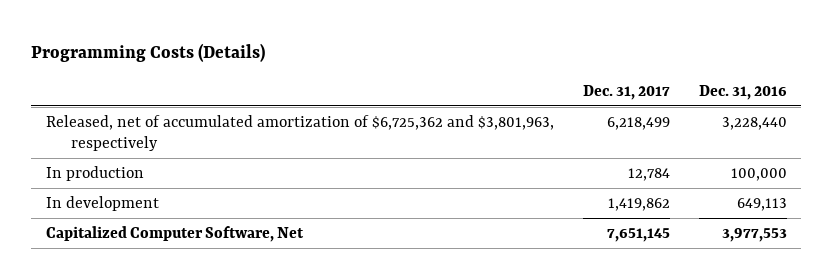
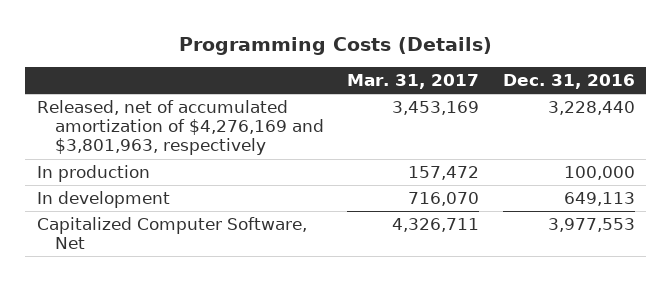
- | Dec. 31, 2017 | Dec. 31, 2016
+ | Mar. 31, 2017 | Dec. 31, 2016
- Released, net of accumulated amortization of $6,725,362 and $3,801,963, respectively | 6,218,499 | 3,228,440
+ Released, net of accumulated amortization of $4,276,169 and $3,801,963, respectively | 3,453,169 | 3,228,440

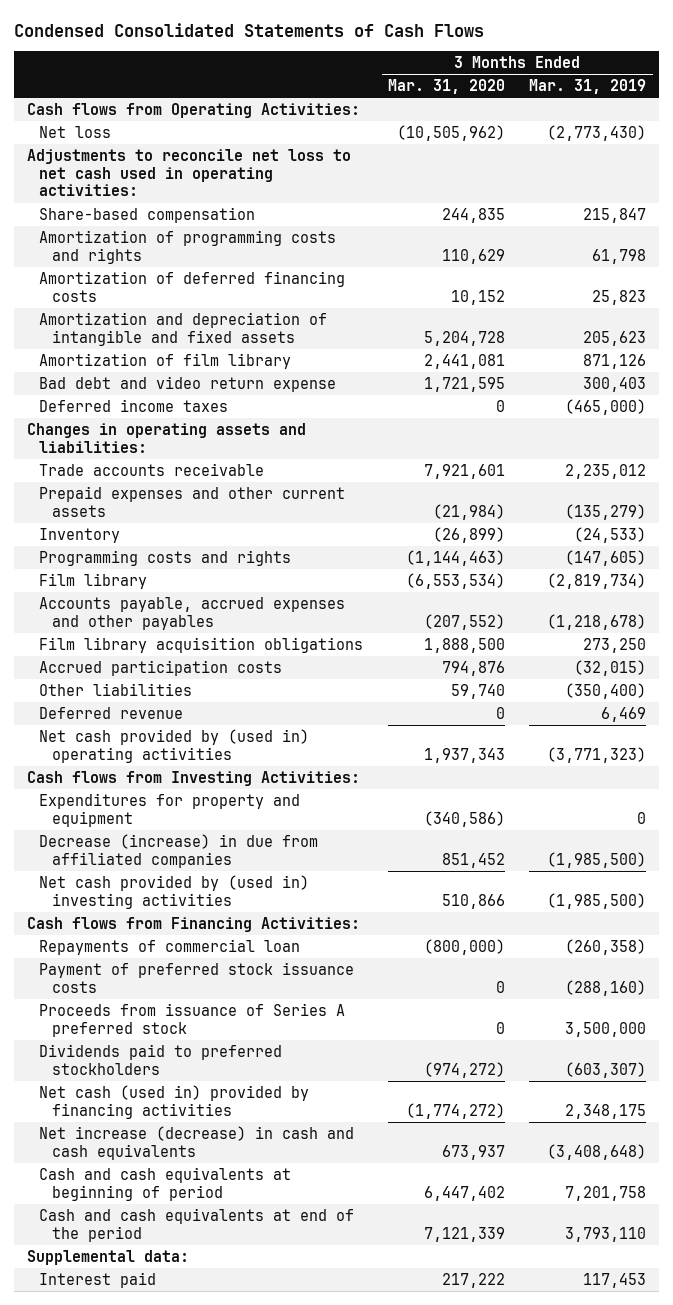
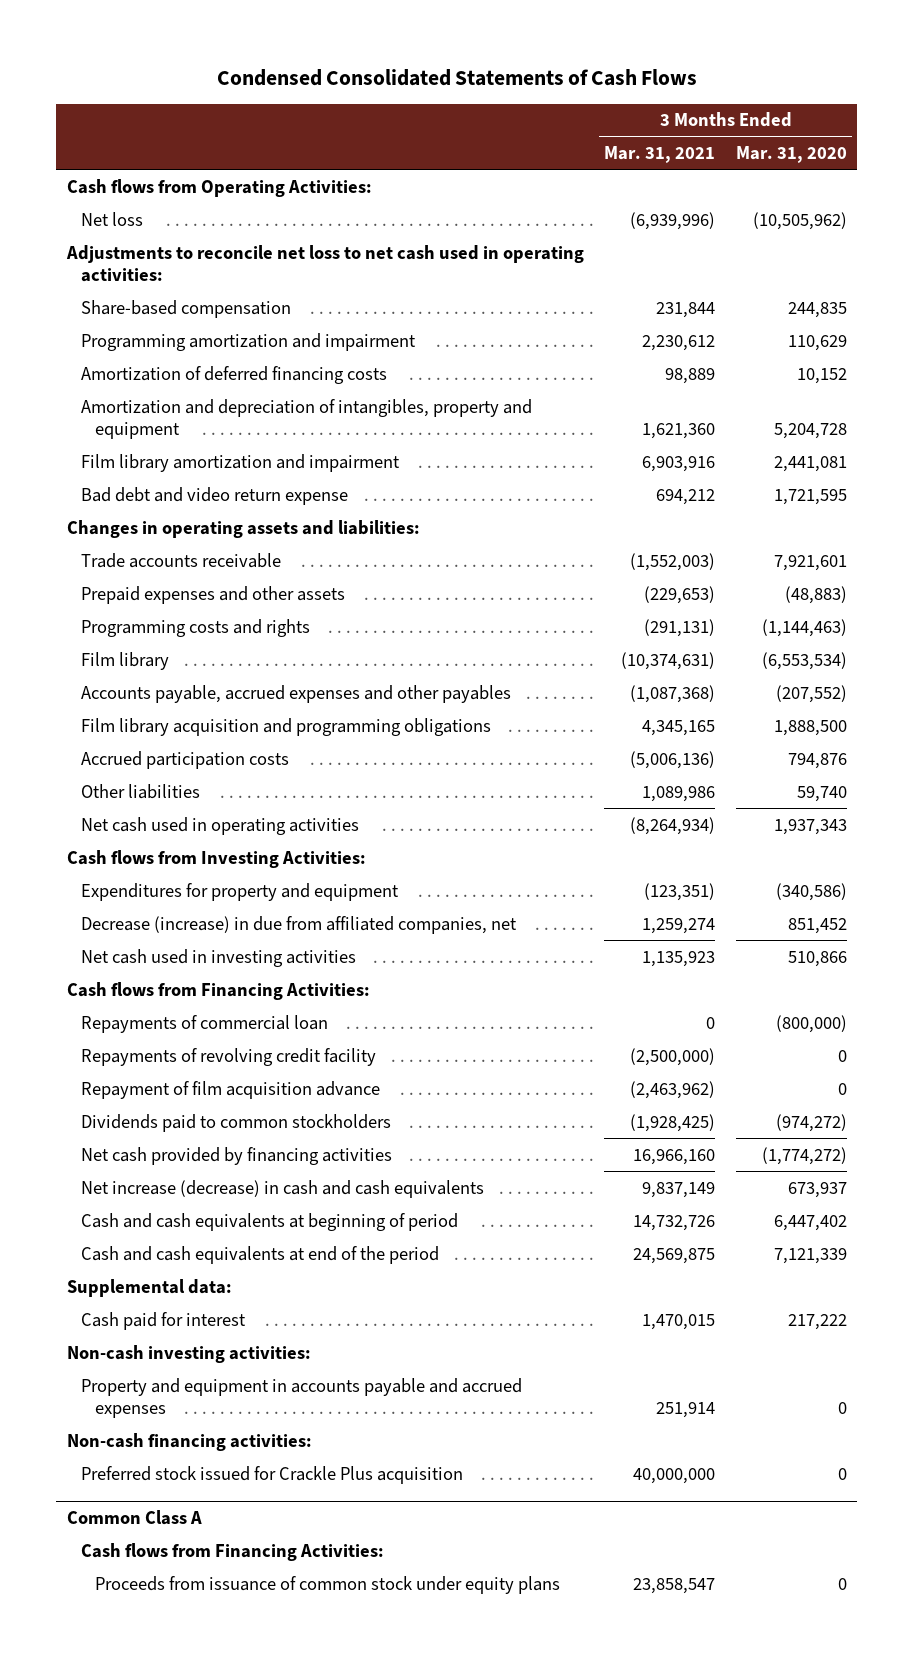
- | 3 Months Ended Mar. 31, 2020 | 3 Months Ended Mar. 31, 2019
+ | 3 Months Ended Mar. 31, 2021 | 3 Months Ended Mar. 31, 2020
- Amortization of programming costs and rights | 110,629 | 61,798
+ Programming amortization and impairment | 2,230,612 | 110,629
- Amortization and depreciation of intangible and fixed assets | 5,204,728 | 205,623
- Amortization of film library | 2,441,081 | 871,126
+ Amortization and depreciation of intangibles, property and equipment | 1,621,360 | 5,204,728
+ Film library amortization and impairment | 6,903,916 | 2,441,081
- Deferred income taxes | 0 | (465,000)
- Prepaid expenses and other current assets | (21,984) | (135,279)
- Inventory | (26,899) | (24,533)
+ Prepaid expenses and other assets | (229,653) | (48,883)
- Film library acquisition obligations | 1,888,500 | 273,250
+ Film library acquisition and programming obligations | 4,345,165 | 1,888,500
- Deferred revenue | 0 | 6,469
- Net cash provided by (used in) operating activities | 1,937,343 | (3,771,323)
+ Net cash used in operating activities | (8,264,934) | 1,937,343
- Decrease (increase) in due from affiliated companies | 851,452 | (1,985,500)
- Net cash provided by (used in) investing activities | 510,866 | (1,985,500)
+ Decrease (increase) in due from affiliated companies, net | 1,259,274 | 851,452
+ Net cash used in investing activities | 1,135,923 | 510,866
- Payment of preferred stock issuance costs | 0 | (288,160)
- Proceeds from issuance of Series A preferred stock | 0 | 3,500,000
- Dividends paid to preferred stockholders | (974,272) | (603,307)
- Net cash (used in) provided by financing activities | (1,774,272) | 2,348,175
+ Repayments of revolving credit facility | (2,500,000) | 0
+ Repayment of film acquisition advance | (2,463,962) | 0
+ Dividends paid to common stockholders | (1,928,425) | (974,272)
+ Net cash provided by financing activities | 16,966,160 | (1,774,272)
- Interest paid | 217,222 | 117,453
+ Cash paid for interest | 1,470,015 | 217,222
+ Non-cash investing activities:
+ Property and equipment in accounts payable and accrued expenses | 251,914 | 0
+ Non-cash financing activities:
+ Preferred stock issued for Crackle Plus acquisition | 40,000,000 | 0
+ Common Class A
+ Cash flows from Financing Activities:
+ Proceeds from issuance of common stock under equity plans | 23,858,547 | 0

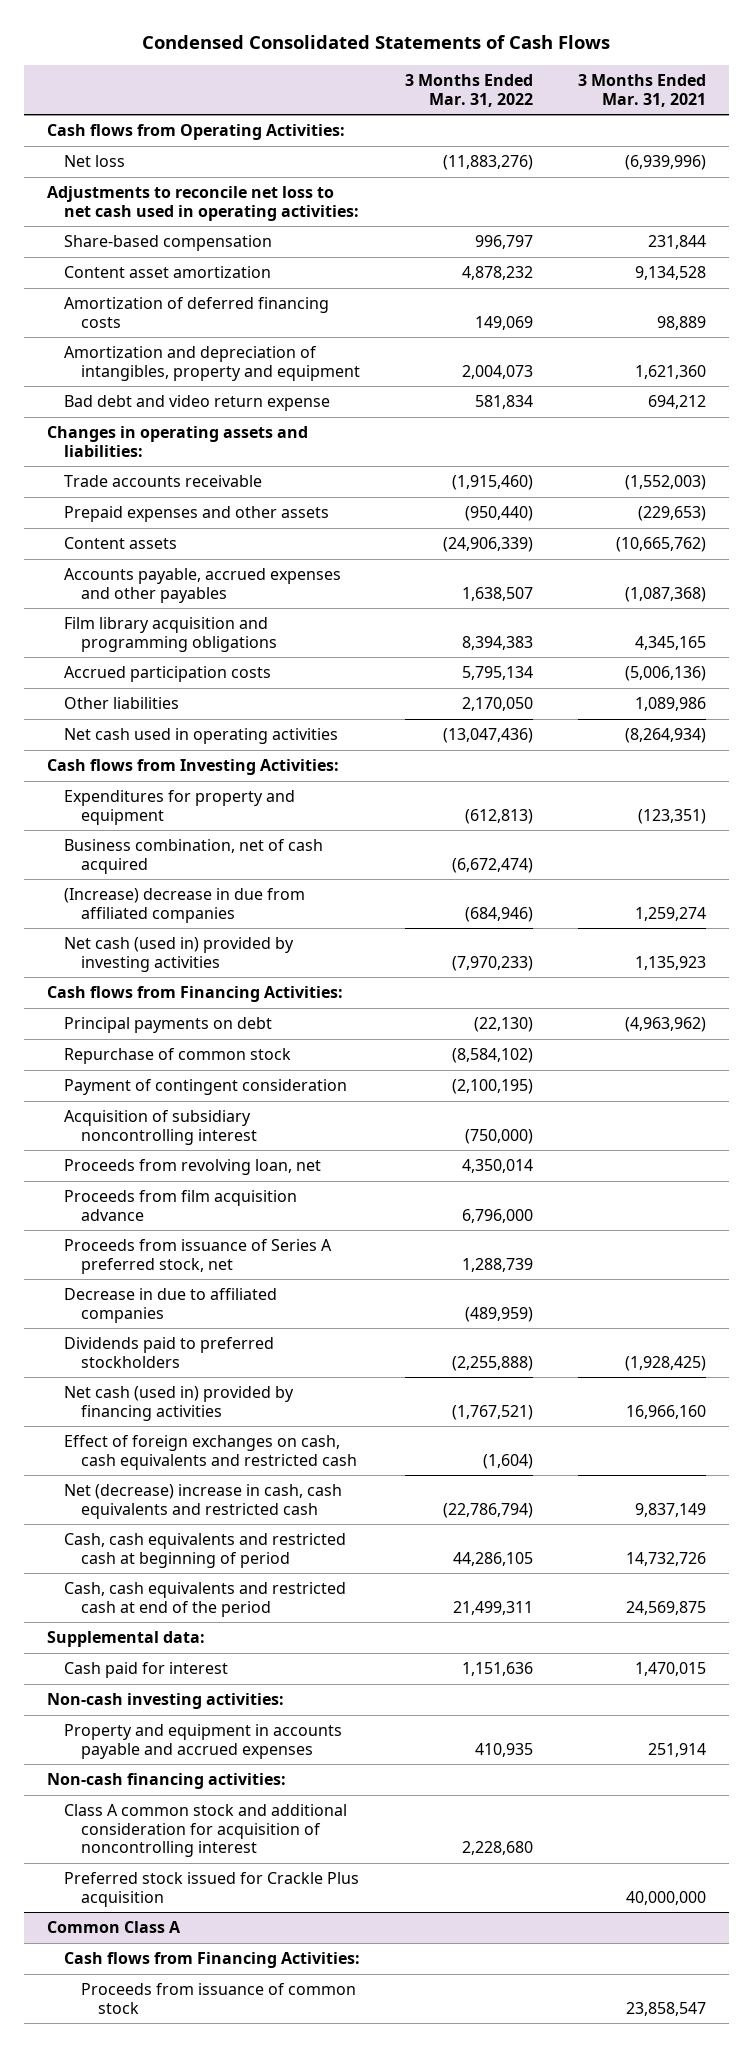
- | 3 Months Ended Mar. 31, 2021 | 3 Months Ended Mar. 31, 2020
+ | 3 Months Ended Mar. 31, 2022 | 3 Months Ended Mar. 31, 2021
- Programming amortization and impairment | 2,230,612 | 110,629
+ Content asset amortization | 4,878,232 | 9,134,528
- Film library amortization and impairment | 6,903,916 | 2,441,081
- Programming costs and rights | (291,131) | (1,144,463)
- Film library | (10,374,631) | (6,553,534)
+ Content assets | (24,906,339) | (10,665,762)
- Decrease (increase) in due from affiliated companies, net | 1,259,274 | 851,452
- Net cash used in investing activities | 1,135,923 | 510,866
+ Business combination, net of cash acquired | (6,672,474) |
+ (Increase) decrease in due from affiliated companies | (684,946) | 1,259,274
+ Net cash (used in) provided by investing activities | (7,970,233) | 1,135,923
- Repayments of commercial loan | 0 | (800,000)
- Repayments of revolving credit facility | (2,500,000) | 0
- Repayment of film acquisition advance | (2,463,962) | 0
- Dividends paid to common stockholders | (1,928,425) | (974,272)
- Net cash provided by financing activities | 16,966,160 | (1,774,272)
- Net increase (decrease) in cash and cash equivalents | 9,837,149 | 673,937
- Cash and cash equivalents at beginning of period | 14,732,726 | 6,447,402
- Cash and cash equivalents at end of the period | 24,569,875 | 7,121,339
+ Principal payments on debt | (22,130) | (4,963,962)
+ Repurchase of common stock | (8,584,102) |
+ Payment of contingent consideration | (2,100,195) |
+ Acquisition of subsidiary noncontrolling interest | (750,000) |
+ Proceeds from revolving loan, net | 4,350,014 |
+ Proceeds from film acquisition advance | 6,796,000 |
+ Proceeds from issuance of Series A preferred stock, net | 1,288,739 |
+ Decrease in due to affiliated companies | (489,959) |
+ Dividends paid to preferred stockholders | (2,255,888) | (1,928,425)
+ Net cash (used in) provided by financing activities | (1,767,521) | 16,966,160
+ Effect of foreign exchanges on cash, cash equivalents and restricted cash | (1,604) |
+ Net (decrease) increase in cash, cash equivalents and restricted cash | (22,786,794) | 9,837,149
+ Cash, cash equivalents and restricted cash at beginning of period | 44,286,105 | 14,732,726
+ Cash, cash equivalents and restricted cash at end of the period | 21,499,311 | 24,569,875
+ Class A common stock and additional consideration for acquisition of noncontrolling interest | 2,228,680 |
@ Common Class A
- Proceeds from issuance of common stock under equity plans | 23,858,547 | 0
+ Proceeds from issuance of common stock | | 23,858,547

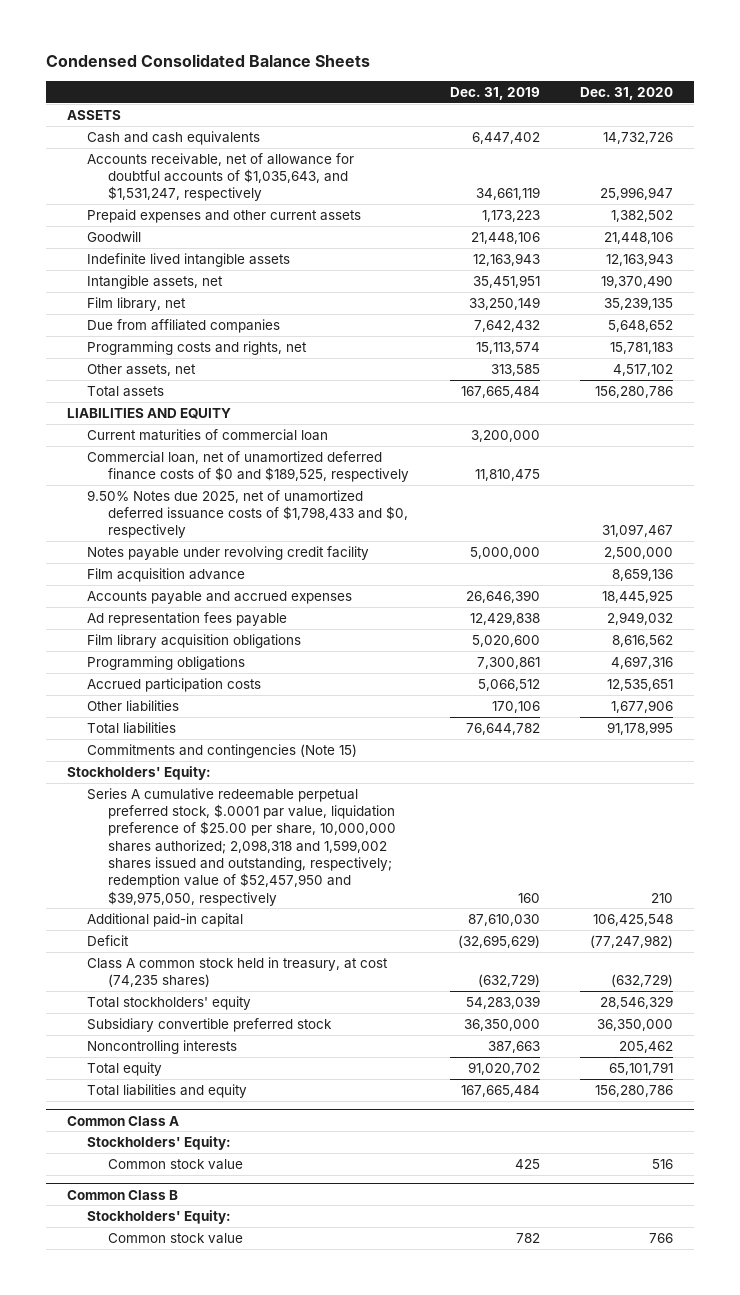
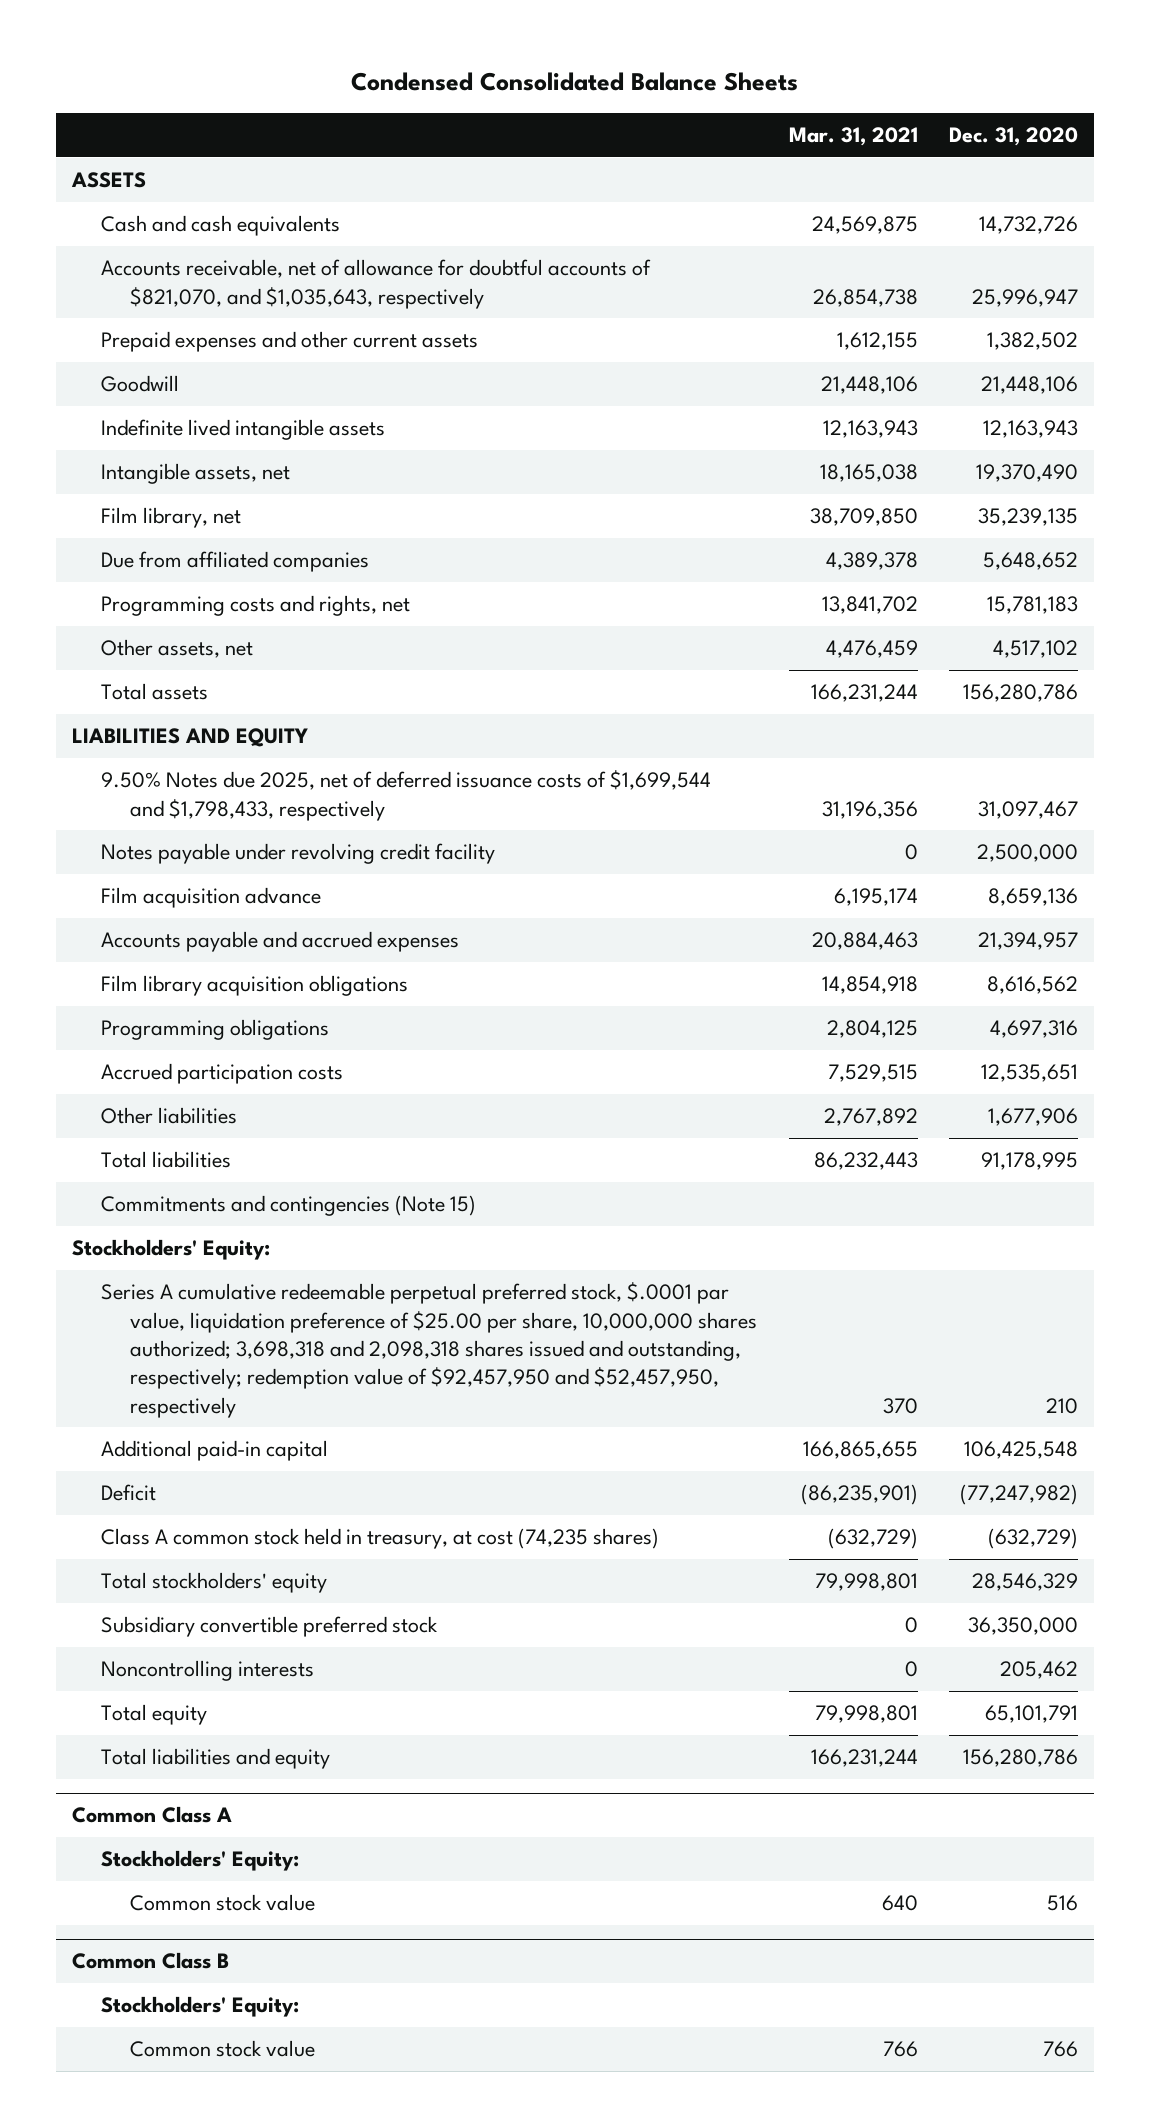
- | Dec. 31, 2019 | Dec. 31, 2020
+ | Mar. 31, 2021 | Dec. 31, 2020
- Accounts receivable, net of allowance for doubtful accounts of $1,035,643, and $1,531,247, respectively | 34,661,119 | 25,996,947
+ Accounts receivable, net of allowance for doubtful accounts of $821,070, and $1,035,643, respectively | 26,854,738 | 25,996,947
- Current maturities of commercial loan | 3,200,000 |
- Commercial loan, net of unamortized deferred finance costs of $0 and $189,525, respectively | 11,810,475 |
- 9.50% Notes due 2025, net of unamortized deferred issuance costs of $1,798,433 and $0, respectively | | 31,097,467
+ 9.50% Notes due 2025, net of deferred issuance costs of $1,699,544 and $1,798,433, respectively | 31,196,356 | 31,097,467
- Accounts payable and accrued expenses | 26,646,390 | 18,445,925
- Ad representation fees payable | 12,429,838 | 2,949,032
+ Accounts payable and accrued expenses | 20,884,463 | 21,394,957
- Series A cumulative redeemable perpetual preferred stock, $.0001 par value, liquidation preference of $25.00 per share, 10,000,000 shares authorized; 2,098,318 and 1,599,002 shares issued and outstanding, respectively; redemption value of $52,457,950 and $39,975,050, respectively | 160 | 210
+ Series A cumulative redeemable perpetual preferred stock, $.0001 par value, liquidation preference of $25.00 per share, 10,000,000 shares authorized; 3,698,318 and 2,098,318 shares issued and outstanding, respectively; redemption value of $92,457,950 and $52,457,950, respectively | 370 | 210

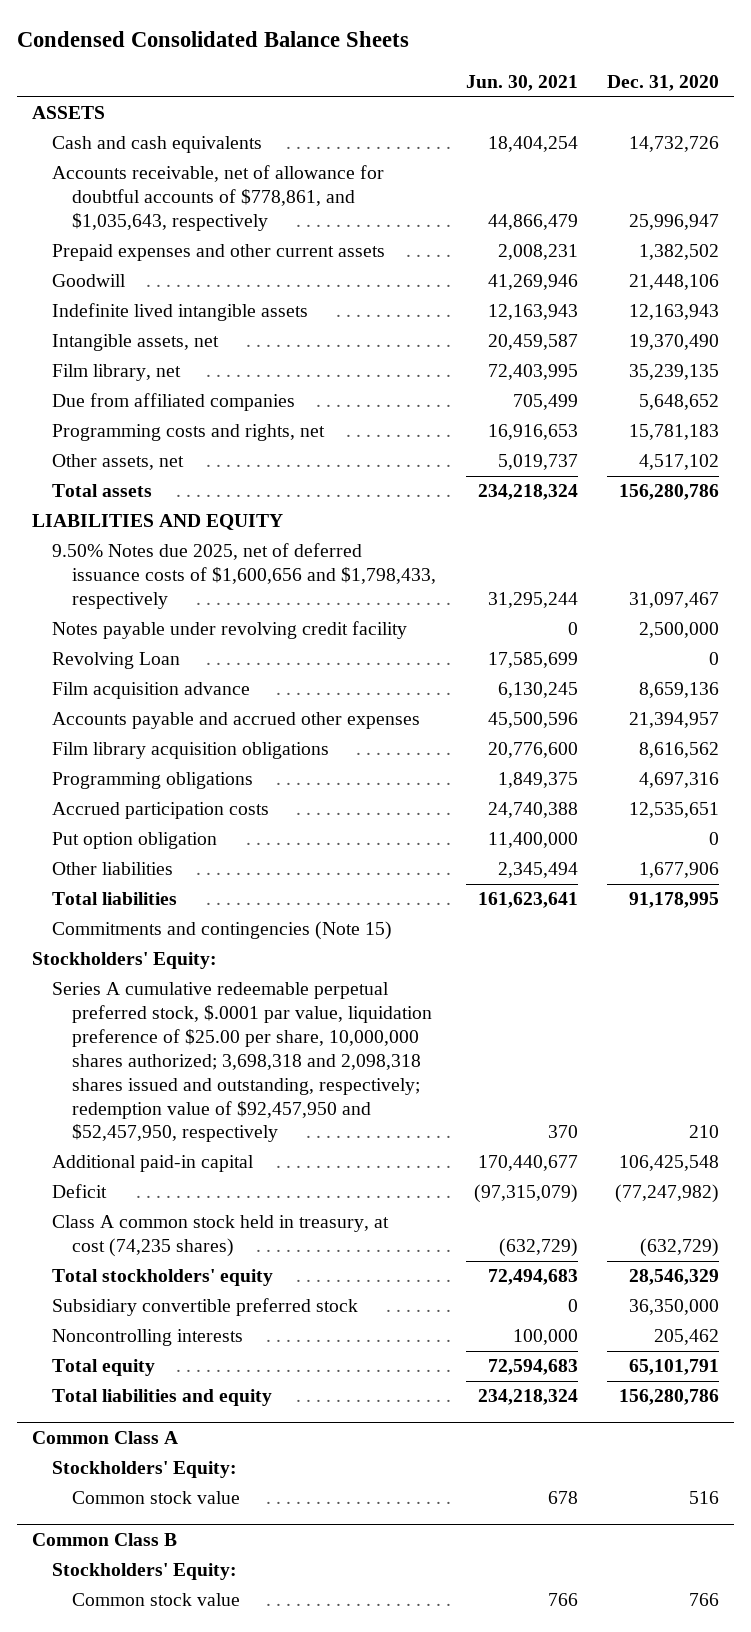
- | Mar. 31, 2021 | Dec. 31, 2020
+ | Jun. 30, 2021 | Dec. 31, 2020
- Accounts receivable, net of allowance for doubtful accounts of $821,070, and $1,035,643, respectively | 26,854,738 | 25,996,947
+ Accounts receivable, net of allowance for doubtful accounts of $778,861, and $1,035,643, respectively | 44,866,479 | 25,996,947
- 9.50% Notes due 2025, net of deferred issuance costs of $1,699,544 and $1,798,433, respectively | 31,196,356 | 31,097,467
+ 9.50% Notes due 2025, net of deferred issuance costs of $1,600,656 and $1,798,433, respectively | 31,295,244 | 31,097,467
+ Revolving Loan | 17,585,699 | 0
- Accounts payable and accrued expenses | 20,884,463 | 21,394,957
+ Accounts payable and accrued other expenses | 45,500,596 | 21,394,957
+ Put option obligation | 11,400,000 | 0

